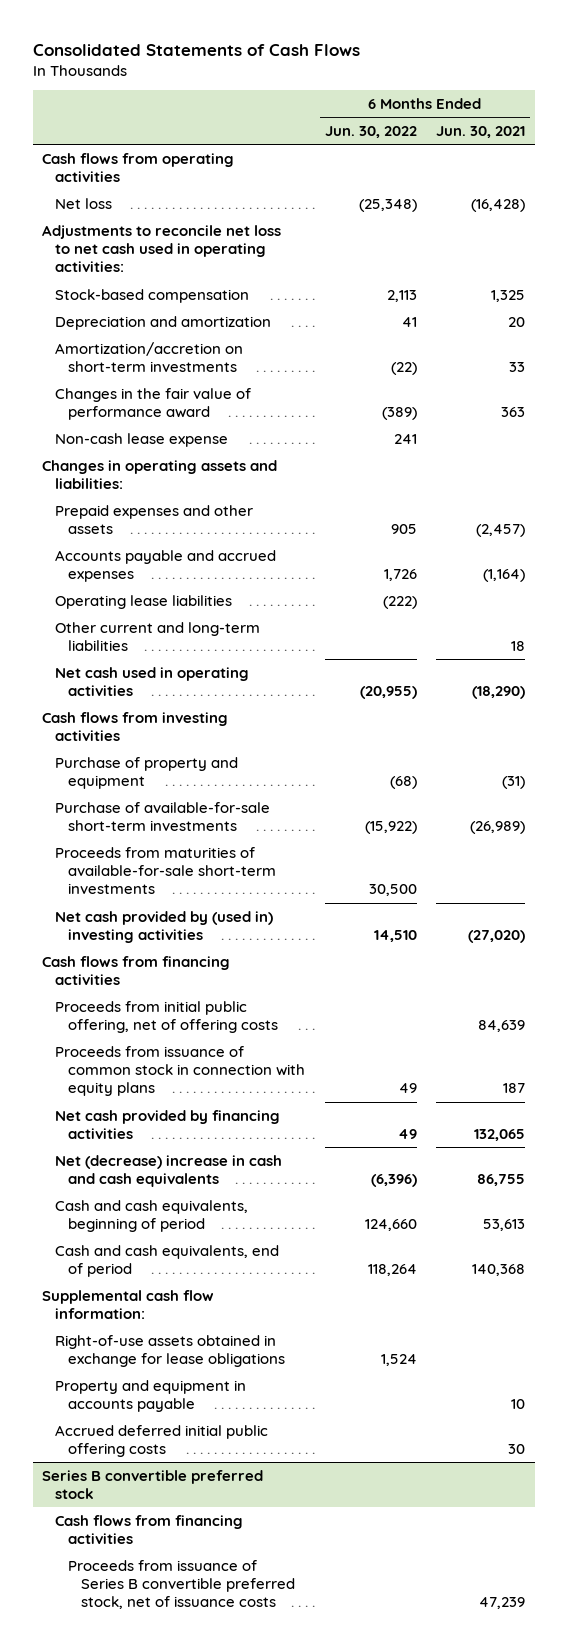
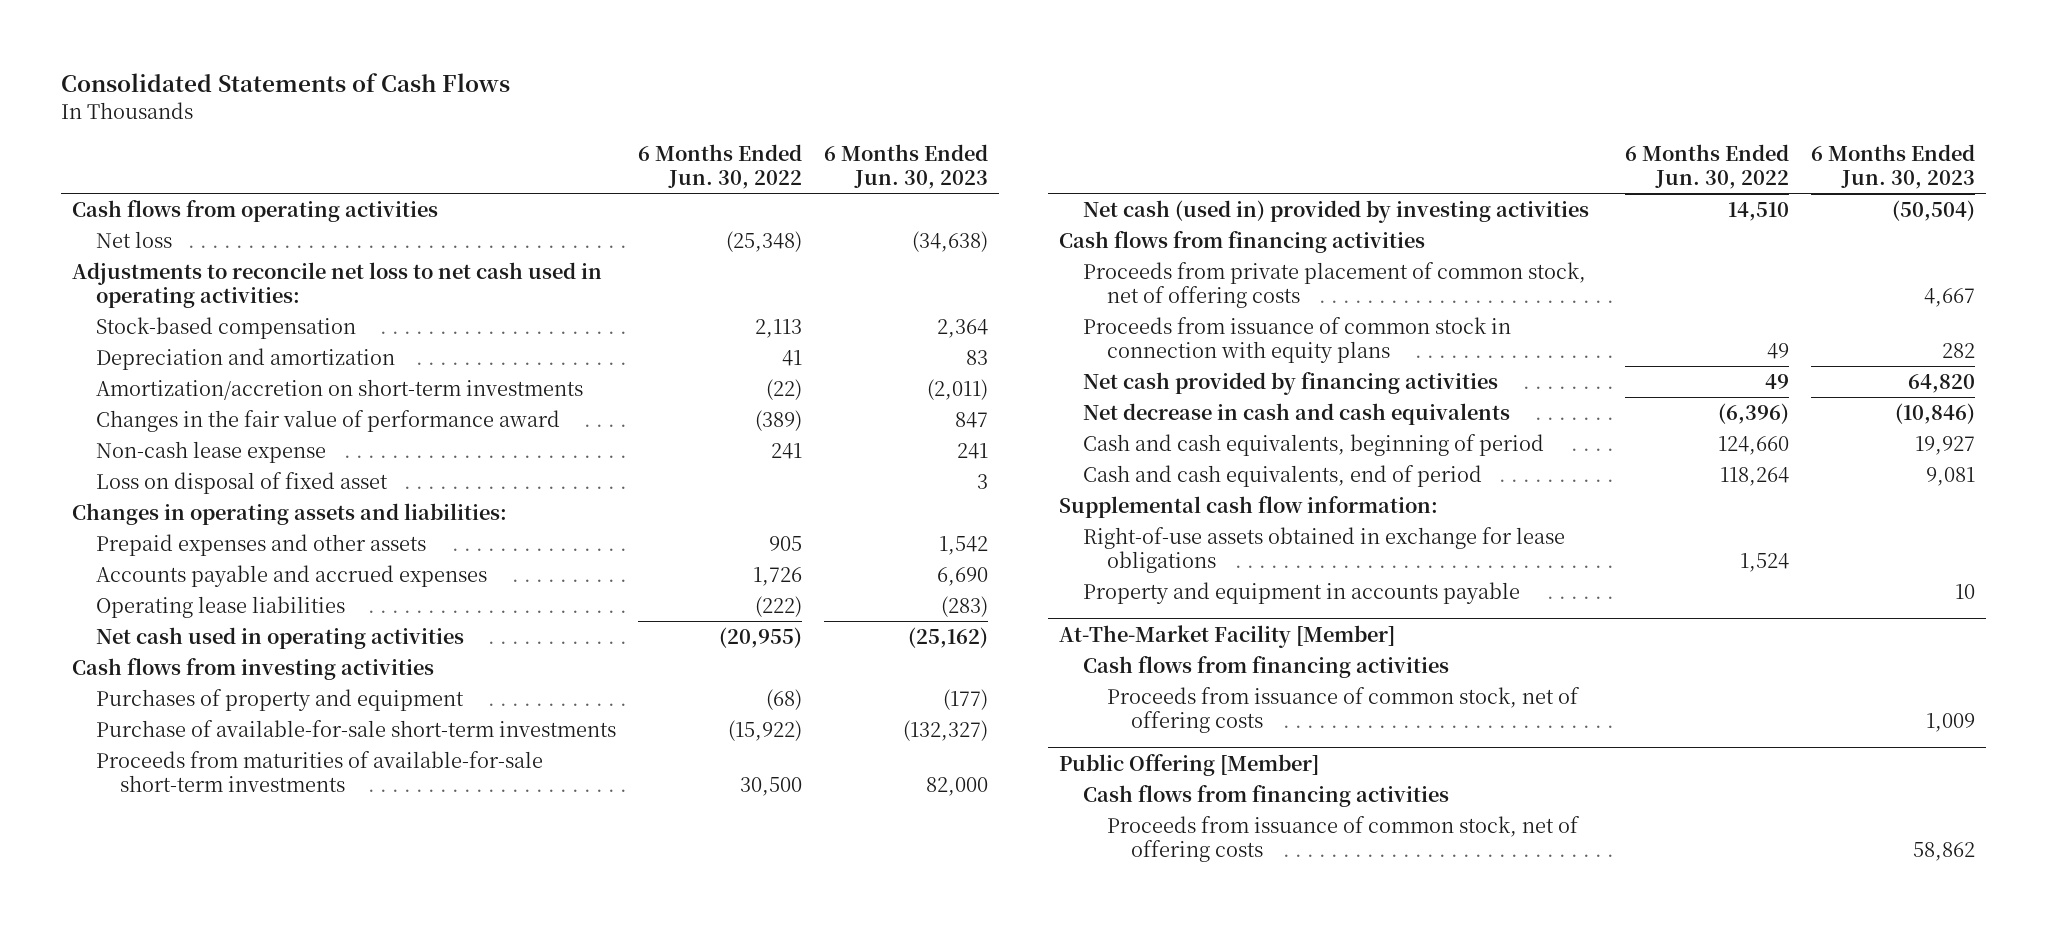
- | 6 Months Ended Jun. 30, 2022 | 6 Months Ended Jun. 30, 2021
+ | 6 Months Ended Jun. 30, 2022 | 6 Months Ended Jun. 30, 2023
+ Loss on disposal of fixed asset | | 3
- Other current and long-term liabilities | | 18
- Purchase of property and equipment | (68) | (31)
+ Purchases of property and equipment | (68) | (177)
- Net cash provided by (used in) investing activities | 14,510 | (27,020)
+ Net cash (used in) provided by investing activities | 14,510 | (50,504)
- Proceeds from initial public offering, net of offering costs | | 84,639
+ Proceeds from private placement of common stock, net of offering costs | | 4,667
- Net (decrease) increase in cash and cash equivalents | (6,396) | 86,755
+ Net decrease in cash and cash equivalents | (6,396) | (10,846)
- Accrued deferred initial public offering costs | | 30
- Series B convertible preferred stock
+ At-The-Market Facility [Member]
- Proceeds from issuance of Series B convertible preferred stock, net of issuance costs | | 47,239
+ Proceeds from issuance of common stock, net of offering costs | | 1,009
+ Public Offering [Member]
+ Cash flows from financing activities
+ Proceeds from issuance of common stock, net of offering costs | | 58,862

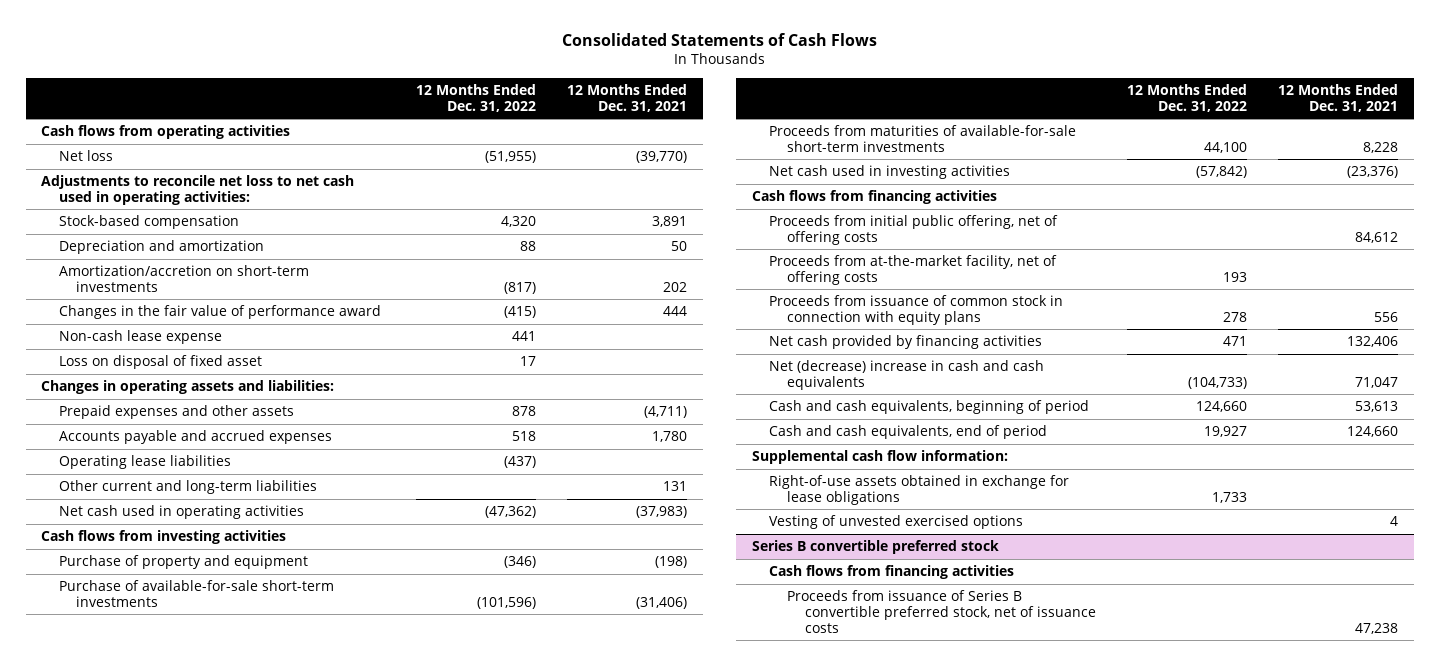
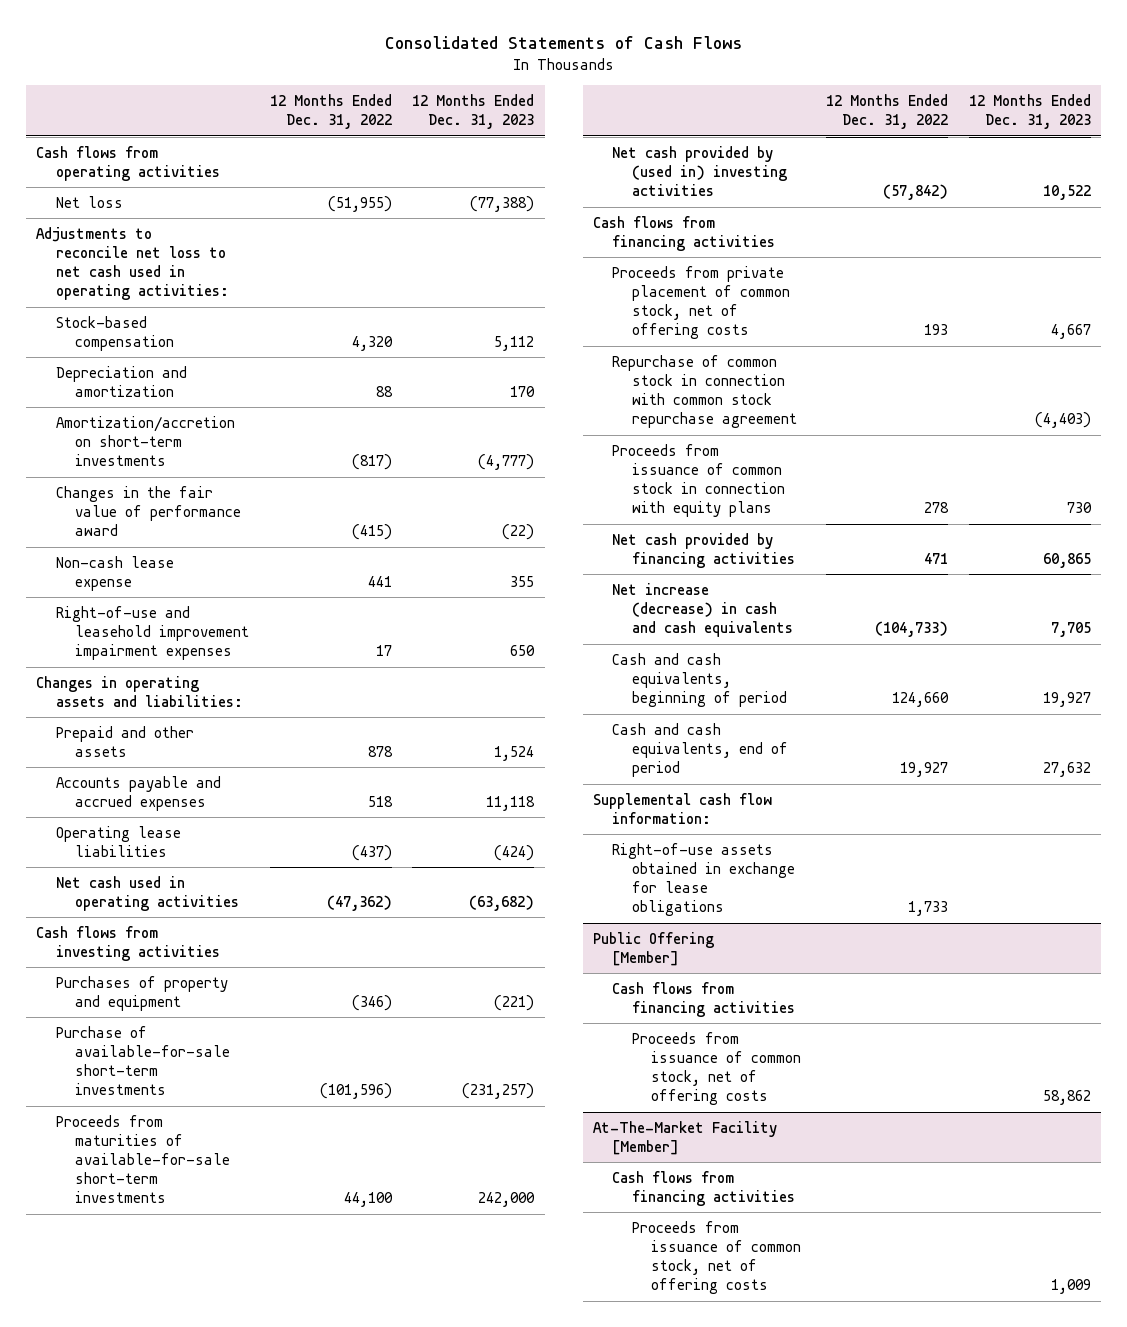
- | 12 Months Ended Dec. 31, 2022 | 12 Months Ended Dec. 31, 2021
+ | 12 Months Ended Dec. 31, 2022 | 12 Months Ended Dec. 31, 2023
- Loss on disposal of fixed asset | 17 |
+ Right-of-use and leasehold improvement impairment expenses | 17 | 650
- Prepaid expenses and other assets | 878 | (4,711)
+ Prepaid and other assets | 878 | 1,524
- Other current and long-term liabilities | | 131
- Purchase of property and equipment | (346) | (198)
+ Purchases of property and equipment | (346) | (221)
- Net cash used in investing activities | (57,842) | (23,376)
+ Net cash provided by (used in) investing activities | (57,842) | 10,522
- Proceeds from initial public offering, net of offering costs | | 84,612
- Proceeds from at-the-market facility, net of offering costs | 193 |
+ Proceeds from private placement of common stock, net of offering costs | 193 | 4,667
+ Repurchase of common stock in connection with common stock repurchase agreement | | (4,403)
- Net (decrease) increase in cash and cash equivalents | (104,733) | 71,047
+ Net increase (decrease) in cash and cash equivalents | (104,733) | 7,705
- Vesting of unvested exercised options | | 4
- Series B convertible preferred stock
+ Public Offering [Member]
- Proceeds from issuance of Series B convertible preferred stock, net of issuance costs | | 47,238
+ Proceeds from issuance of common stock, net of offering costs | | 58,862
+ At-The-Market Facility [Member]
+ Cash flows from financing activities
+ Proceeds from issuance of common stock, net of offering costs | | 1,009

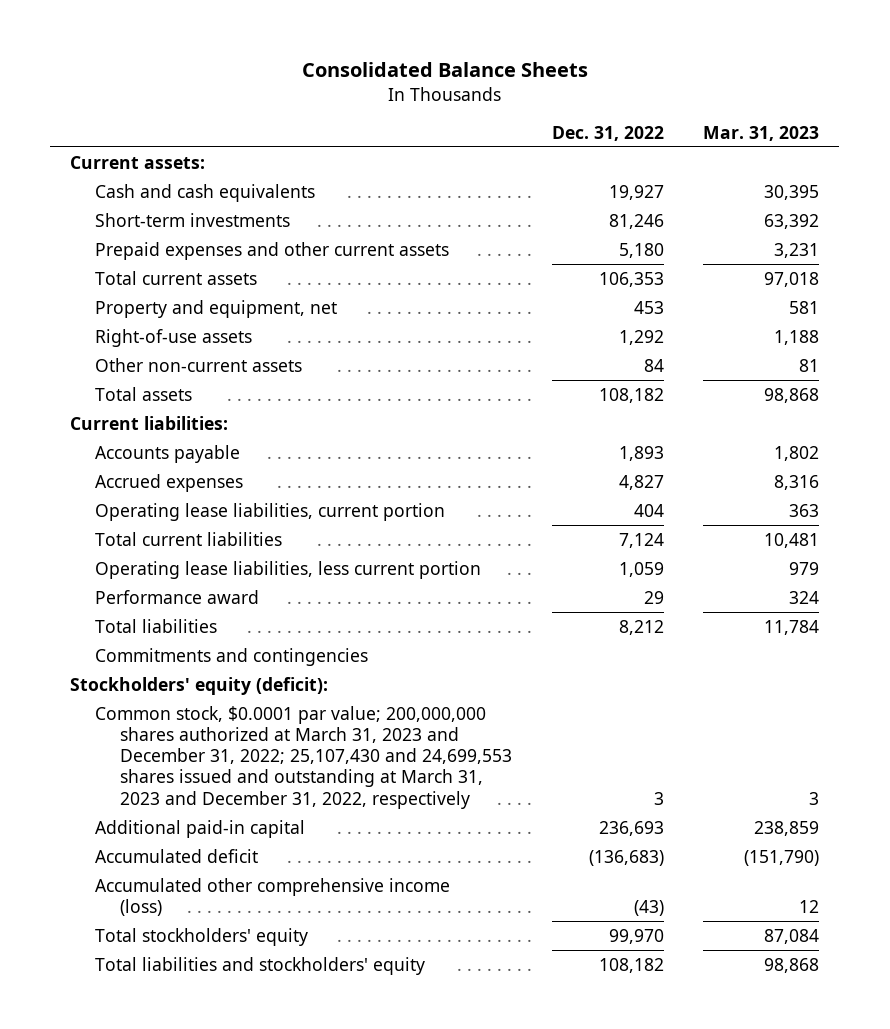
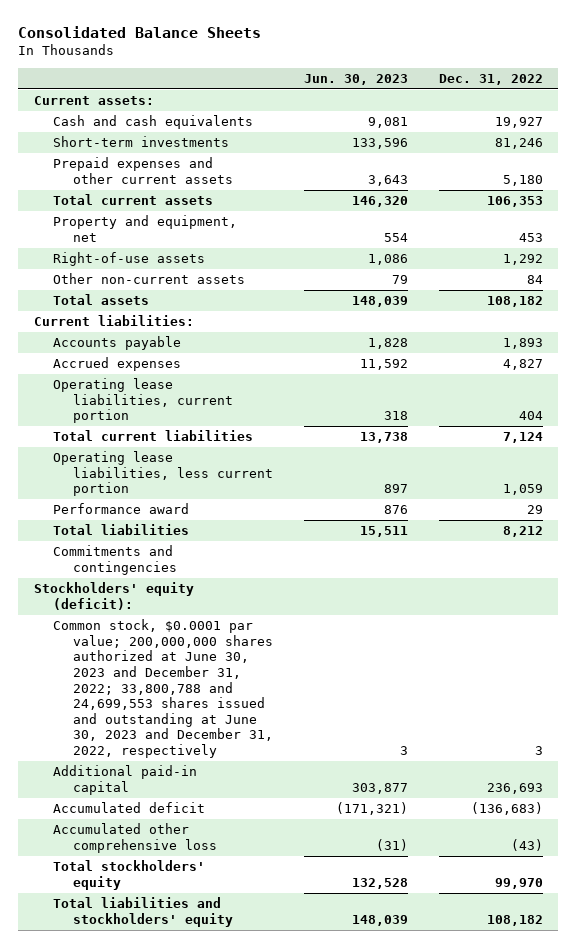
- | Dec. 31, 2022 | Mar. 31, 2023
+ | Jun. 30, 2023 | Dec. 31, 2022
- Common stock, $0.0001 par value; 200,000,000 shares authorized at March 31, 2023 and December 31, 2022; 25,107,430 and 24,699,553 shares issued and outstanding at March 31, 2023 and December 31, 2022, respectively | 3 | 3
+ Common stock, $0.0001 par value; 200,000,000 shares authorized at June 30, 2023 and December 31, 2022; 33,800,788 and 24,699,553 shares issued and outstanding at June 30, 2023 and December 31, 2022, respectively | 3 | 3
- Accumulated other comprehensive income (loss) | (43) | 12
+ Accumulated other comprehensive loss | (31) | (43)

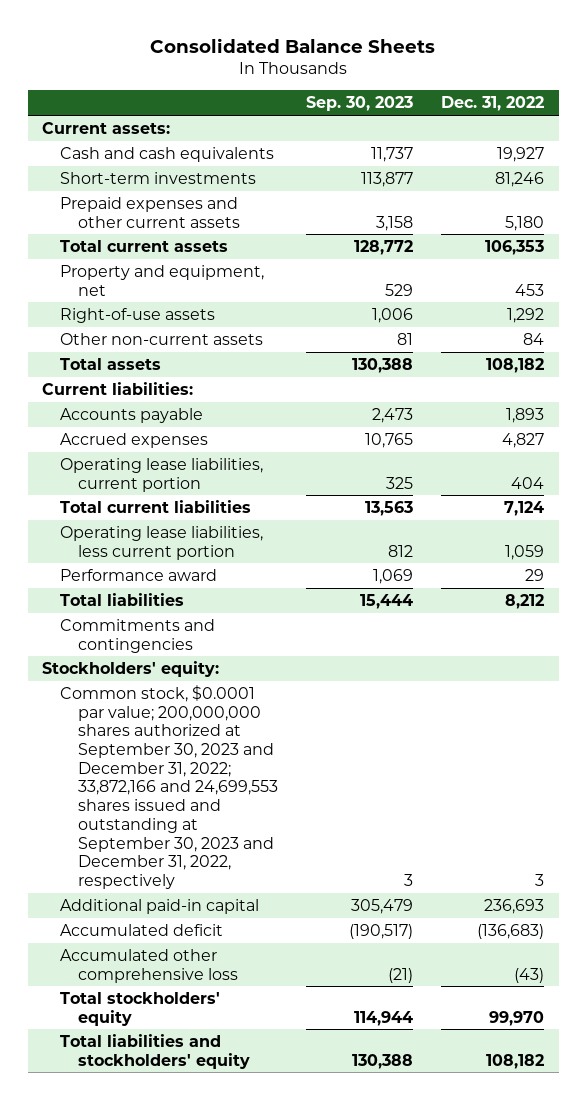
- | Jun. 30, 2023 | Dec. 31, 2022
+ | Sep. 30, 2023 | Dec. 31, 2022
- Stockholders' equity (deficit):
- Common stock, $0.0001 par value; 200,000,000 shares authorized at June 30, 2023 and December 31, 2022; 33,800,788 and 24,699,553 shares issued and outstanding at June 30, 2023 and December 31, 2022, respectively | 3 | 3
+ Stockholders' equity:
+ Common stock, $0.0001 par value; 200,000,000 shares authorized at September 30, 2023 and December 31, 2022; 33,872,166 and 24,699,553 shares issued and outstanding at September 30, 2023 and December 31, 2022, respectively | 3 | 3

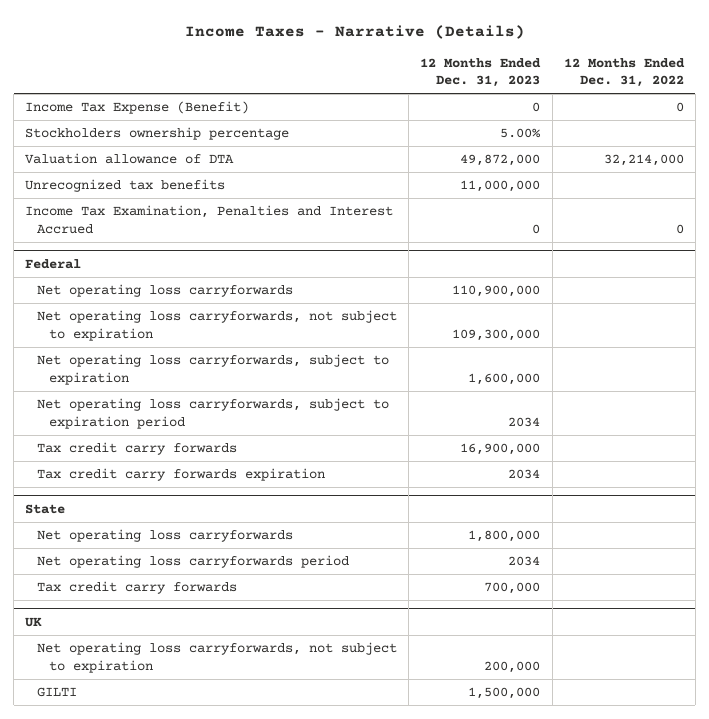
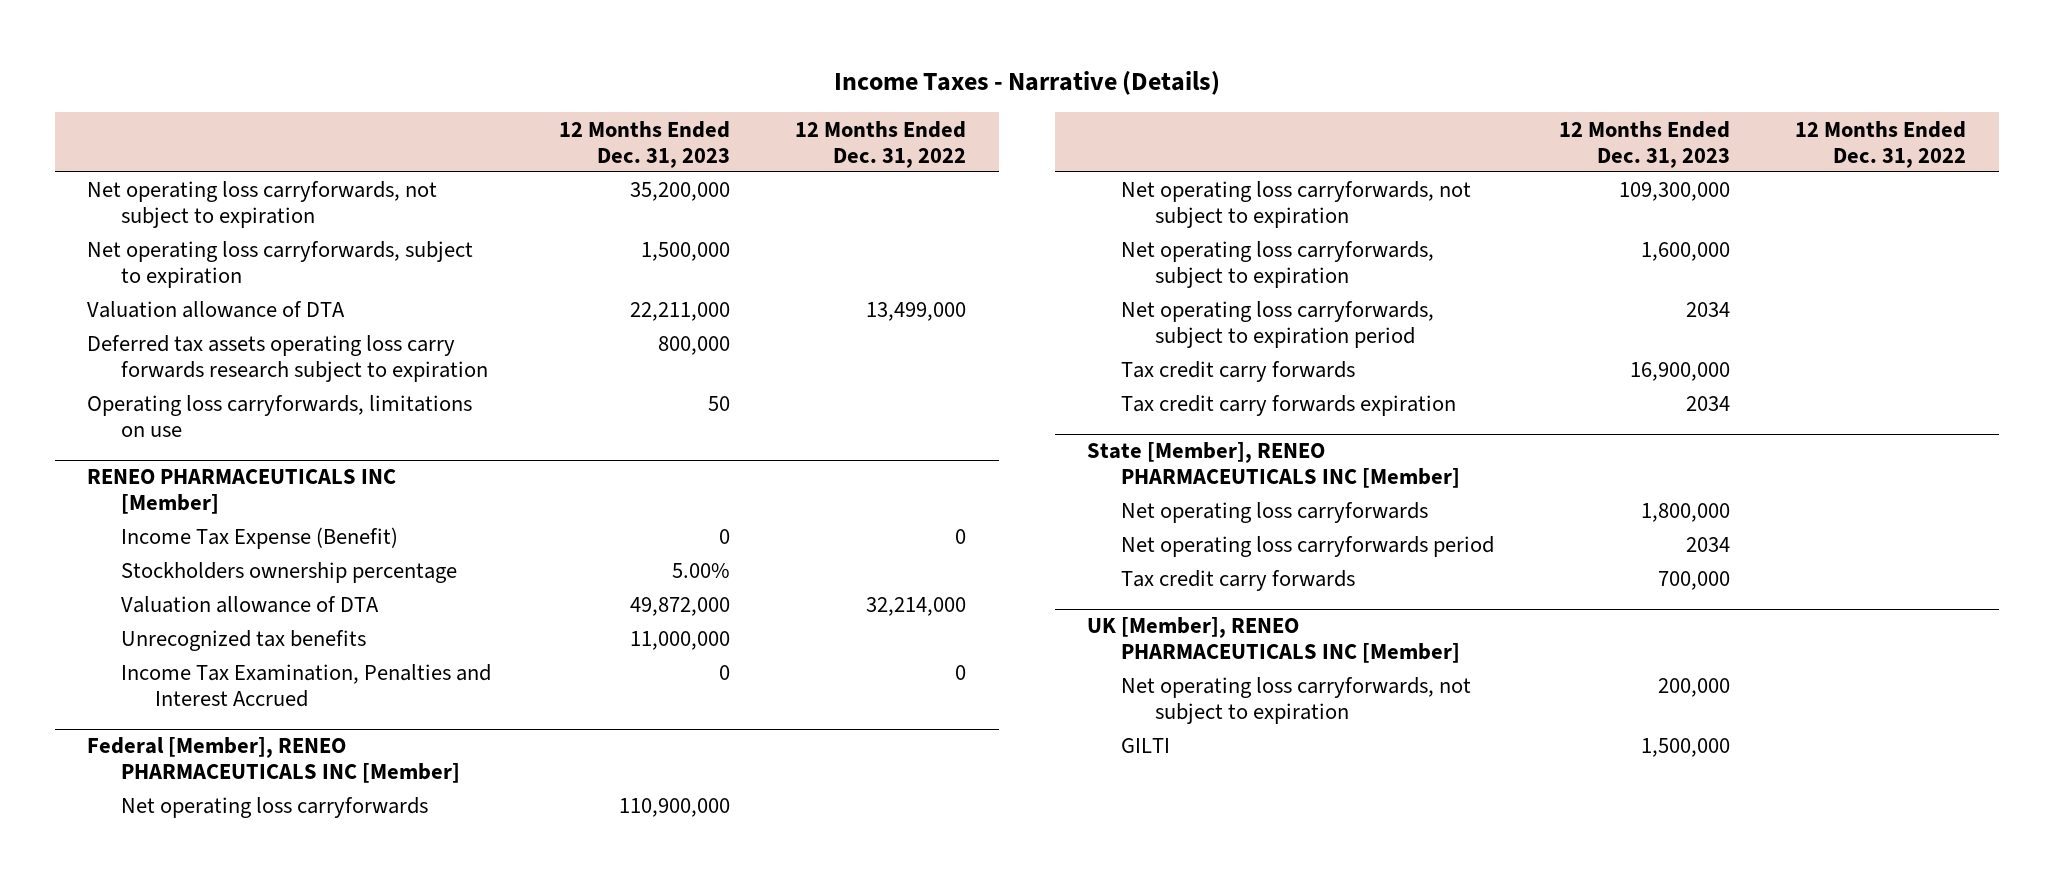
+ Net operating loss carryforwards, not subject to expiration | 35,200,000 |
+ Net operating loss carryforwards, subject to expiration | 1,500,000 |
+ Valuation allowance of DTA | 22,211,000 | 13,499,000
+ Deferred tax assets operating loss carry forwards research subject to expiration | 800,000 |
+ Operating loss carryforwards, limitations on use | 50 |
+ RENEO PHARMACEUTICALS INC [Member]
- Federal
+ Federal [Member], RENEO PHARMACEUTICALS INC [Member]
- State
+ State [Member], RENEO PHARMACEUTICALS INC [Member]
- UK
+ UK [Member], RENEO PHARMACEUTICALS INC [Member]

